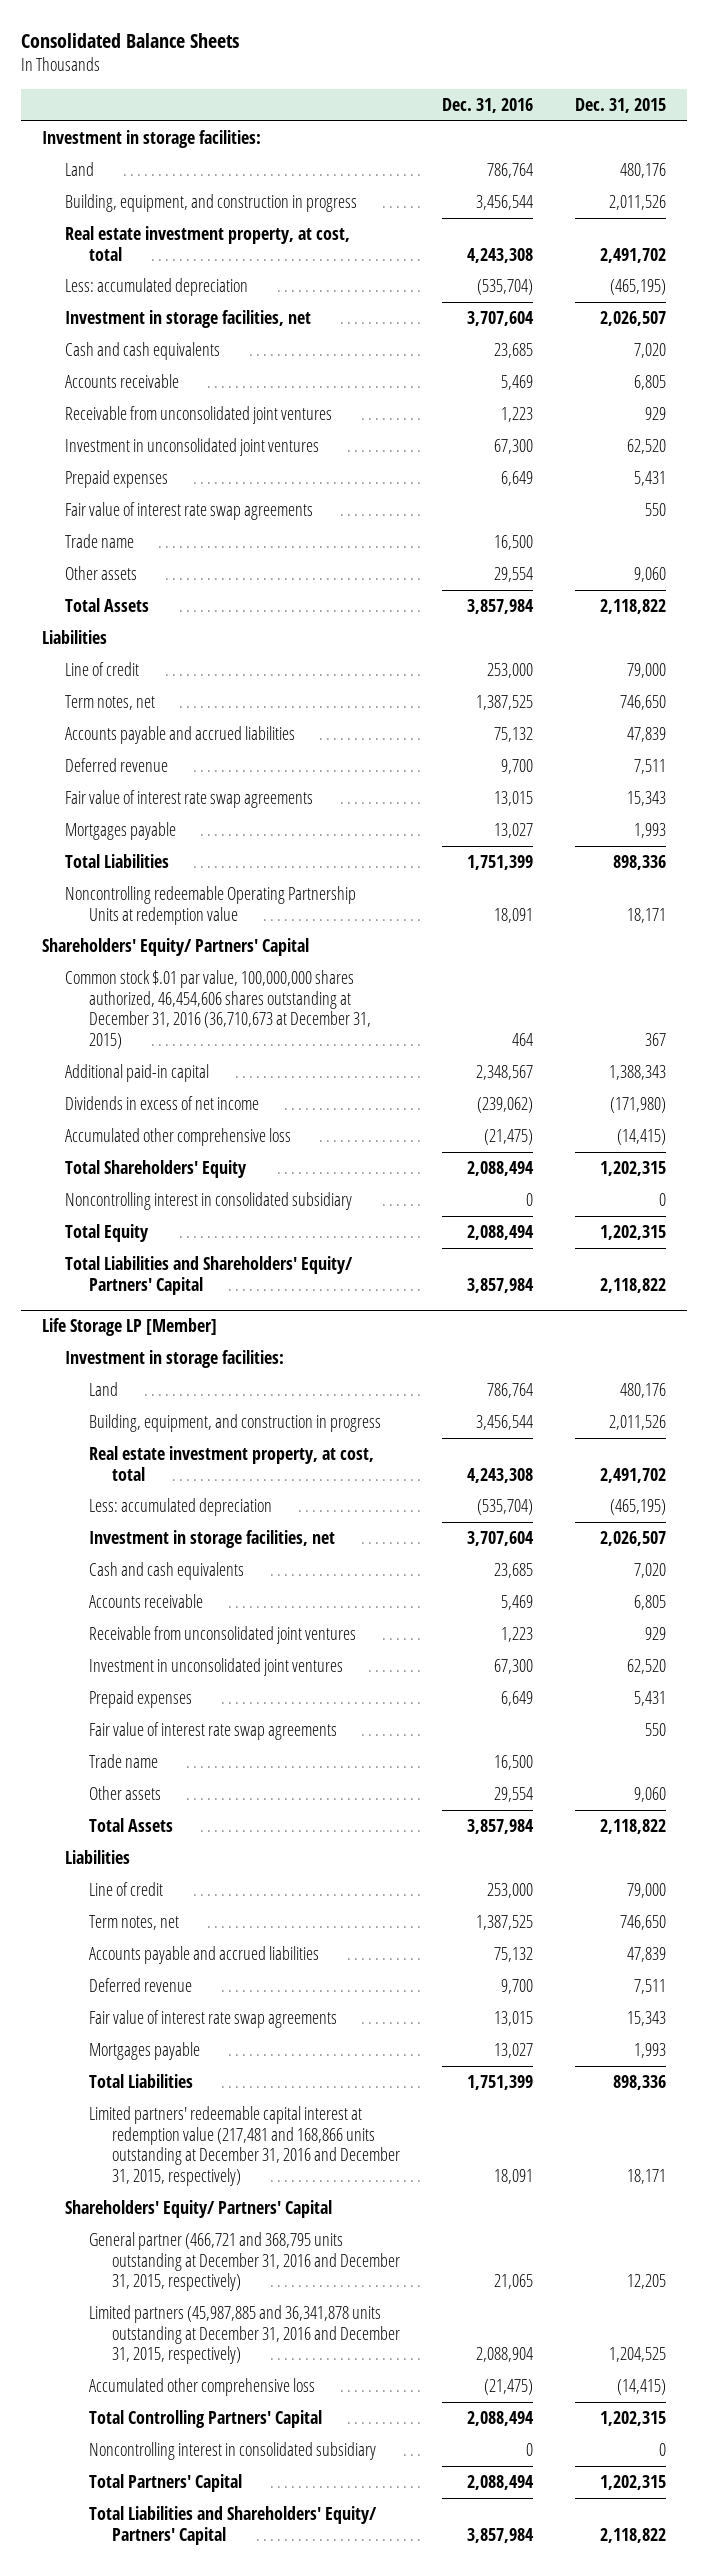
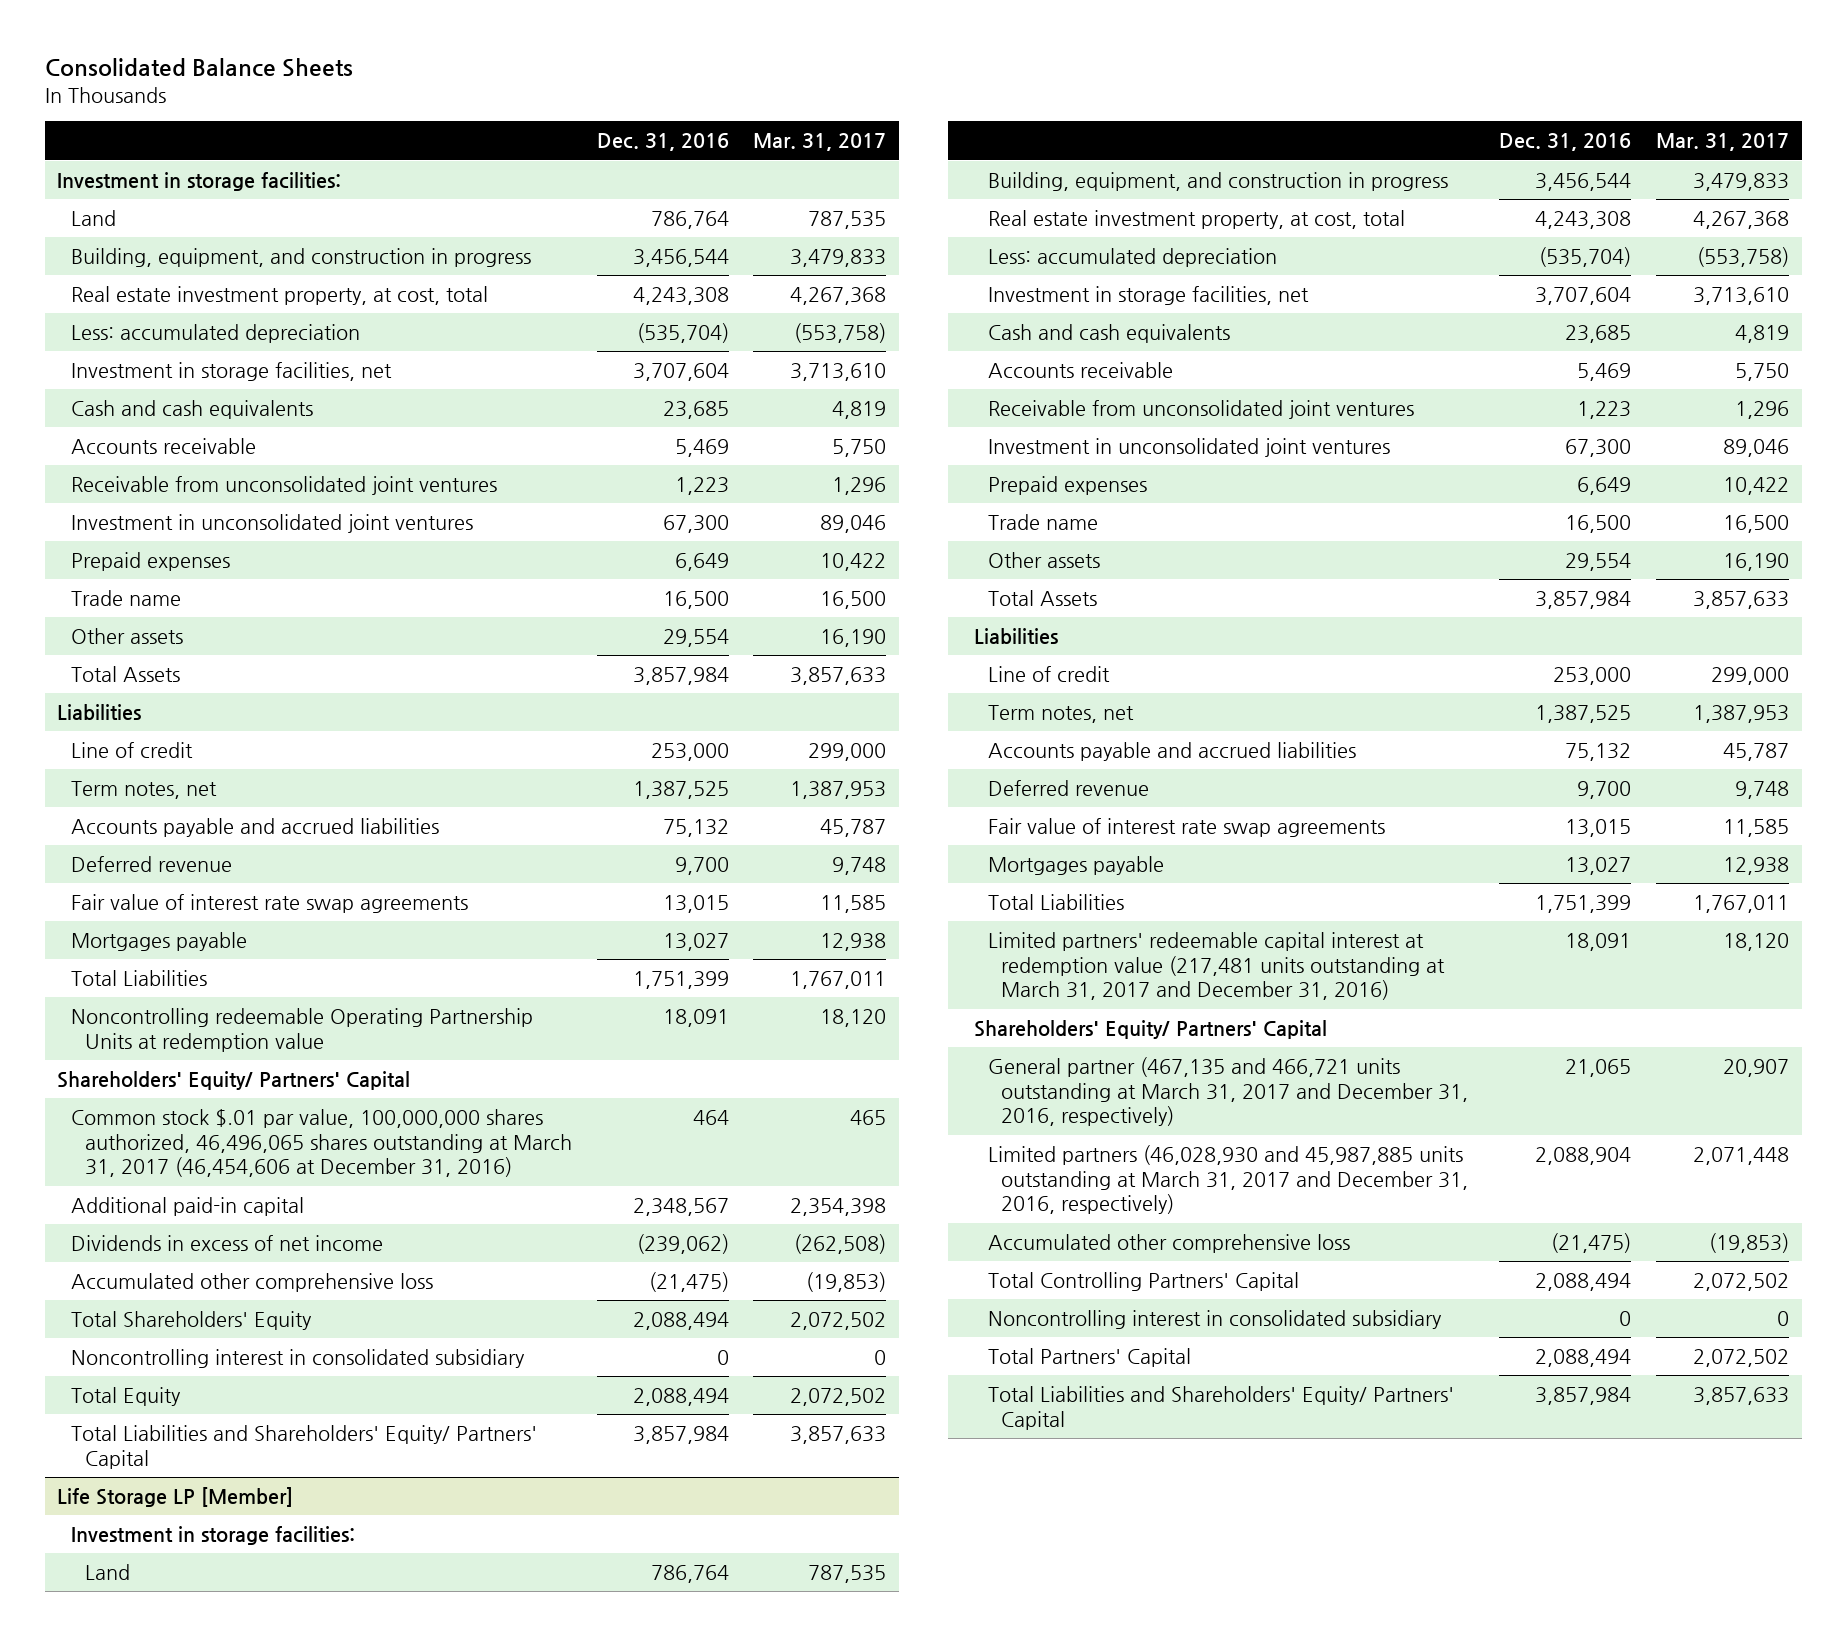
- | Dec. 31, 2016 | Dec. 31, 2015
+ | Dec. 31, 2016 | Mar. 31, 2017
- Fair value of interest rate swap agreements | | 550
- Common stock $.01 par value, 100,000,000 shares authorized, 46,454,606 shares outstanding at December 31, 2016 (36,710,673 at December 31, 2015) | 464 | 367
+ Common stock $.01 par value, 100,000,000 shares authorized, 46,496,065 shares outstanding at March 31, 2017 (46,454,606 at December 31, 2016) | 464 | 465
@ Life Storage LP [Member]
- Fair value of interest rate swap agreements | | 550
- Limited partners' redeemable capital interest at redemption value (217,481 and 168,866 units outstanding at December 31, 2016 and December 31, 2015, respectively) | 18,091 | 18,171
+ Limited partners' redeemable capital interest at redemption value (217,481 units outstanding at March 31, 2017 and December 31, 2016) | 18,091 | 18,120
- General partner (466,721 and 368,795 units outstanding at December 31, 2016 and December 31, 2015, respectively) | 21,065 | 12,205
- Limited partners (45,987,885 and 36,341,878 units outstanding at December 31, 2016 and December 31, 2015, respectively) | 2,088,904 | 1,204,525
+ General partner (467,135 and 466,721 units outstanding at March 31, 2017 and December 31, 2016, respectively) | 21,065 | 20,907
+ Limited partners (46,028,930 and 45,987,885 units outstanding at March 31, 2017 and December 31, 2016, respectively) | 2,088,904 | 2,071,448

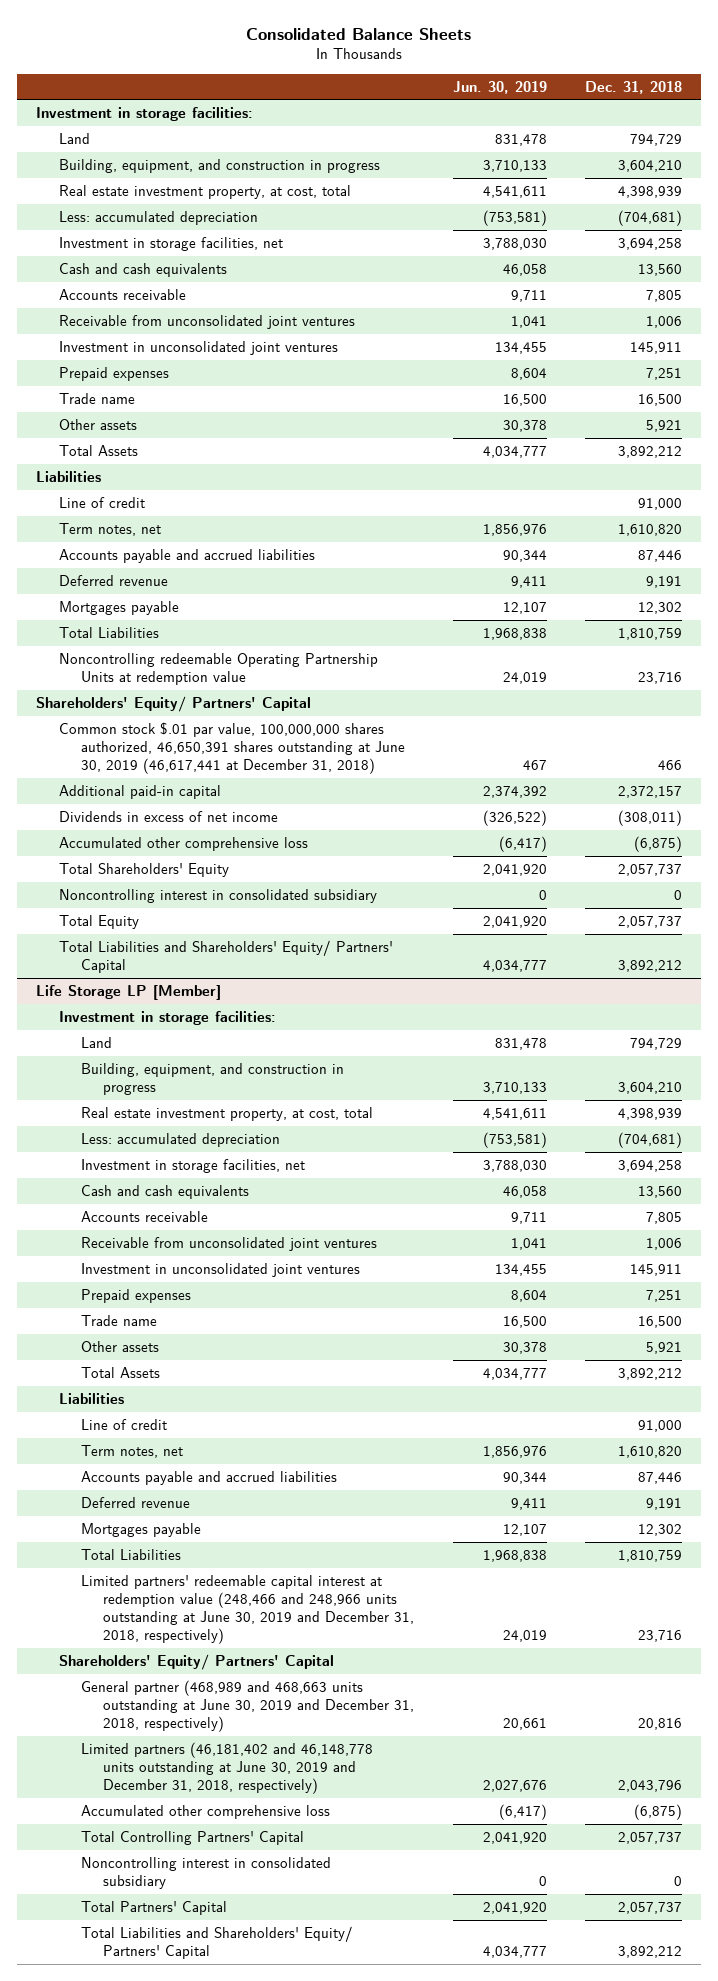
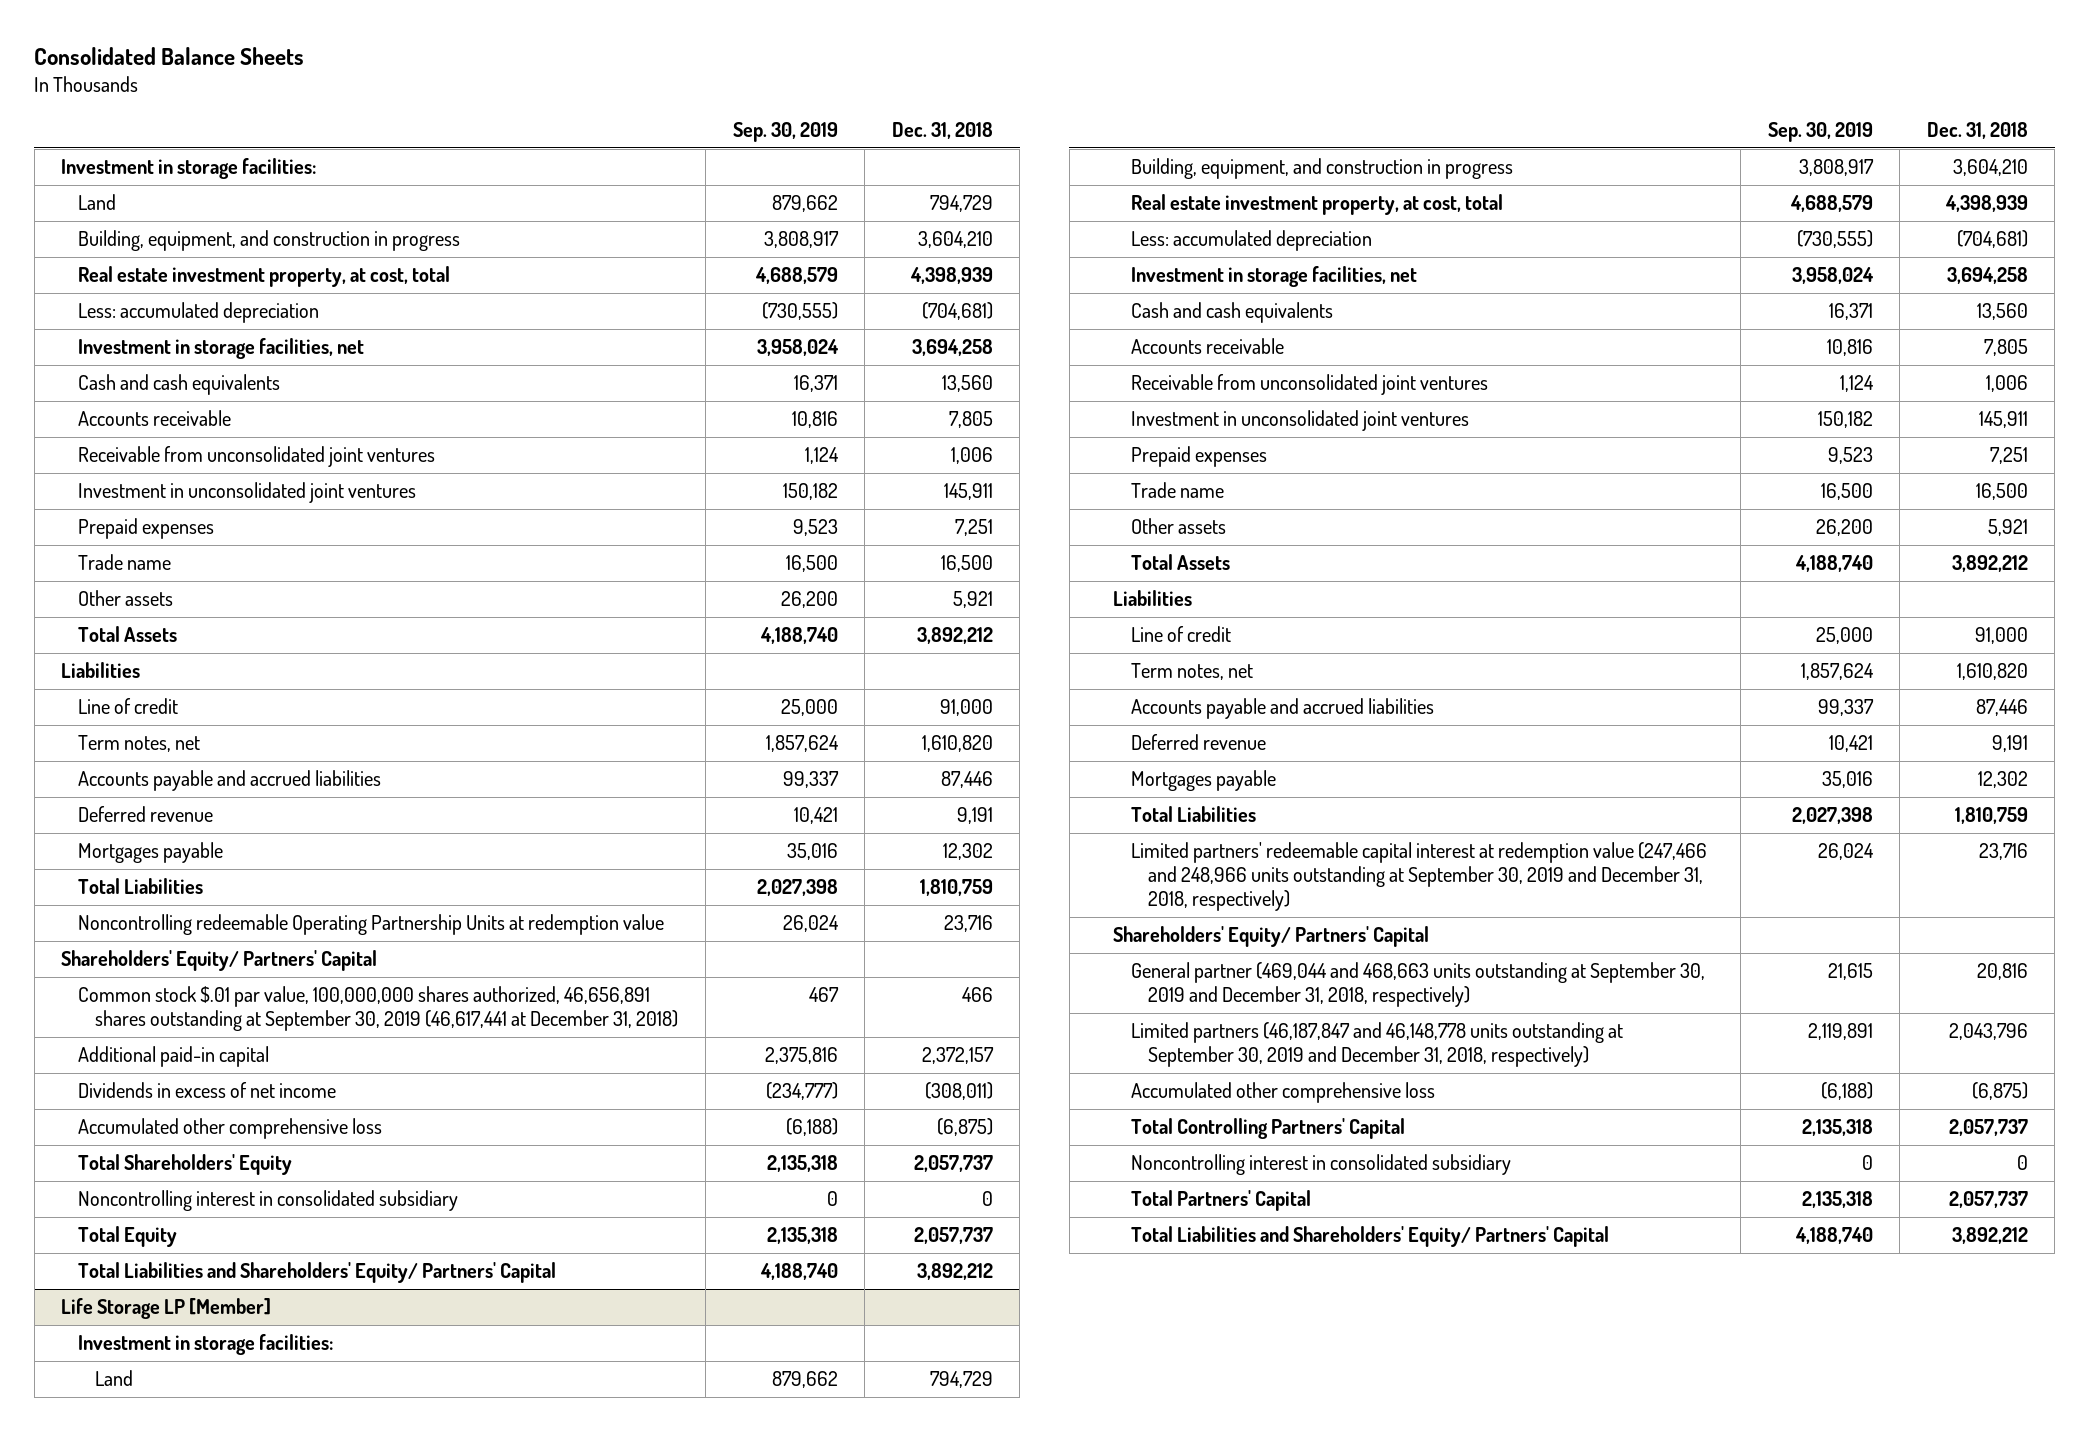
- | Jun. 30, 2019 | Dec. 31, 2018
+ | Sep. 30, 2019 | Dec. 31, 2018
- Common stock $.01 par value, 100,000,000 shares authorized, 46,650,391 shares outstanding at June 30, 2019 (46,617,441 at December 31, 2018) | 467 | 466
+ Common stock $.01 par value, 100,000,000 shares authorized, 46,656,891 shares outstanding at September 30, 2019 (46,617,441 at December 31, 2018) | 467 | 466
@ Life Storage LP [Member]
- Limited partners' redeemable capital interest at redemption value (248,466 and 248,966 units outstanding at June 30, 2019 and December 31, 2018, respectively) | 24,019 | 23,716
+ Limited partners' redeemable capital interest at redemption value (247,466 and 248,966 units outstanding at September 30, 2019 and December 31, 2018, respectively) | 26,024 | 23,716
- General partner (468,989 and 468,663 units outstanding at June 30, 2019 and December 31, 2018, respectively) | 20,661 | 20,816
- Limited partners (46,181,402 and 46,148,778 units outstanding at June 30, 2019 and December 31, 2018, respectively) | 2,027,676 | 2,043,796
+ General partner (469,044 and 468,663 units outstanding at September 30, 2019 and December 31, 2018, respectively) | 21,615 | 20,816
+ Limited partners (46,187,847 and 46,148,778 units outstanding at September 30, 2019 and December 31, 2018, respectively) | 2,119,891 | 2,043,796

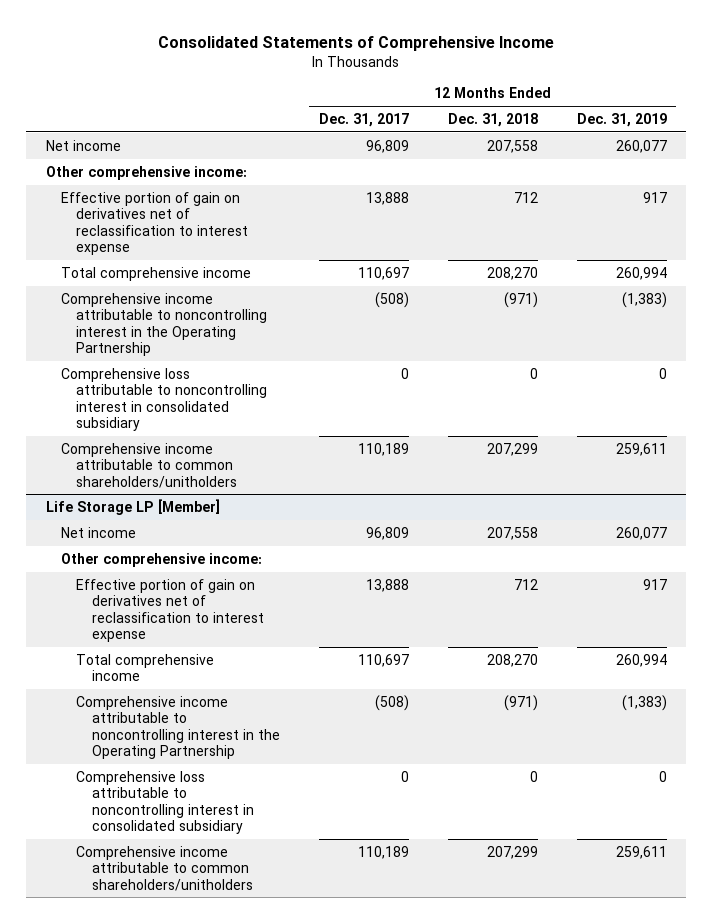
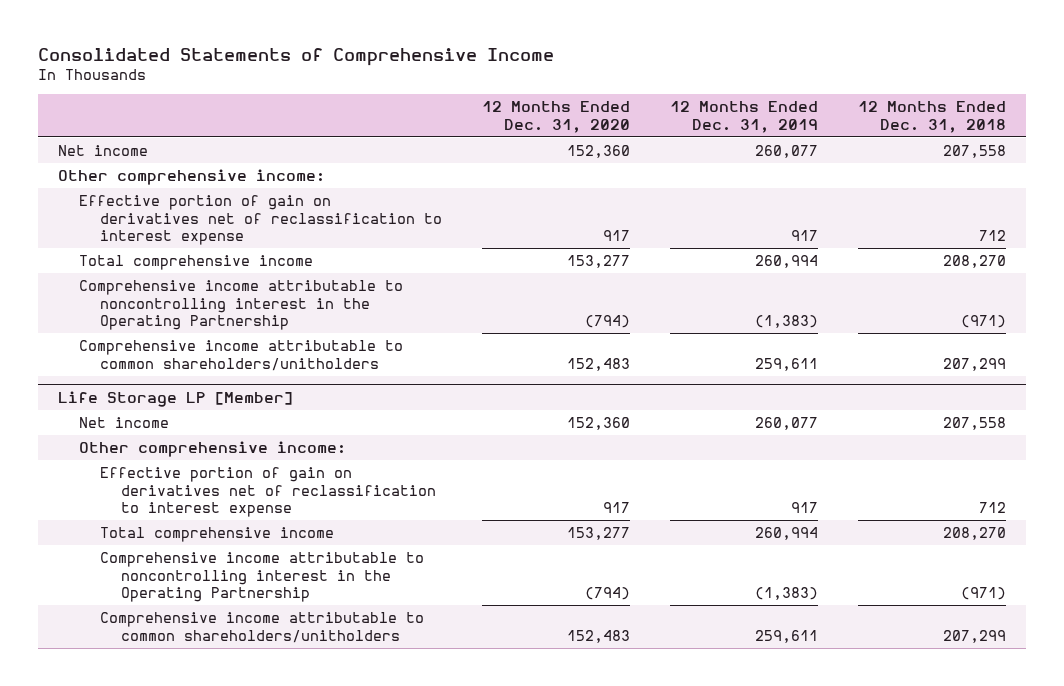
- | 12 Months Ended Dec. 31, 2017 | 12 Months Ended Dec. 31, 2018 | 12 Months Ended Dec. 31, 2019
+ | 12 Months Ended Dec. 31, 2020 | 12 Months Ended Dec. 31, 2019 | 12 Months Ended Dec. 31, 2018
- Comprehensive loss attributable to noncontrolling interest in consolidated subsidiary | 0 | 0 | 0
@ Life Storage LP [Member]
- Comprehensive loss attributable to noncontrolling interest in consolidated subsidiary | 0 | 0 | 0

